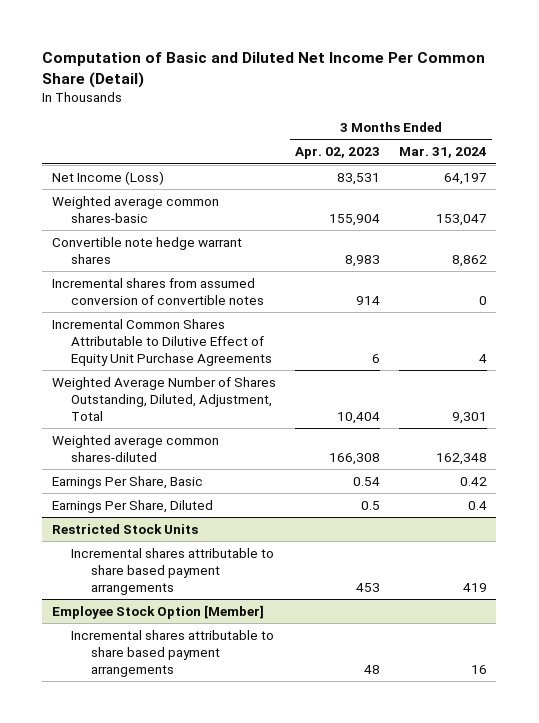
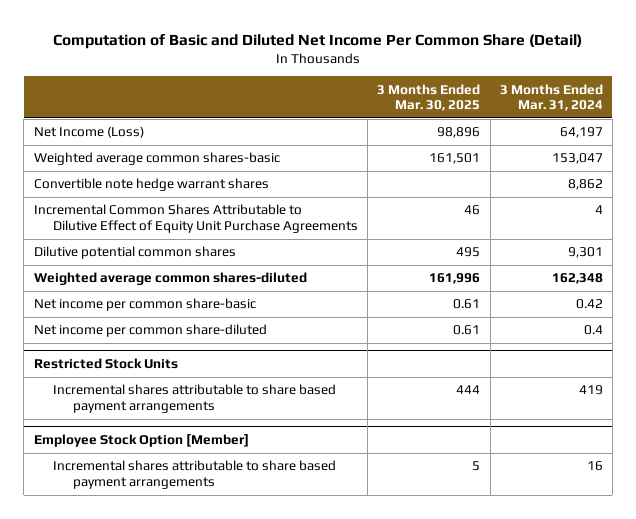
- | 3 Months Ended Apr. 02, 2023 | 3 Months Ended Mar. 31, 2024
+ | 3 Months Ended Mar. 30, 2025 | 3 Months Ended Mar. 31, 2024
- Incremental shares from assumed conversion of convertible notes | 914 | 0
- Weighted Average Number of Shares Outstanding, Diluted, Adjustment, Total | 10,404 | 9,301
+ Dilutive potential common shares | 495 | 9,301
- Earnings Per Share, Basic | 0.54 | 0.42
- Earnings Per Share, Diluted | 0.5 | 0.4
+ Net income per common share-basic | 0.61 | 0.42
+ Net income per common share-diluted | 0.61 | 0.4

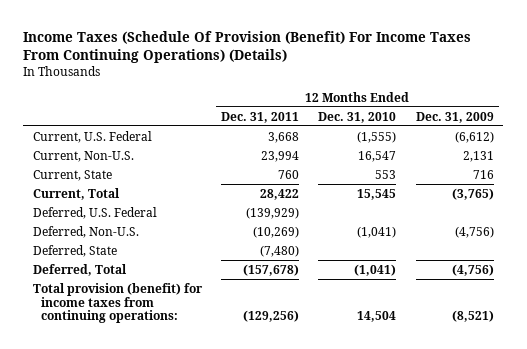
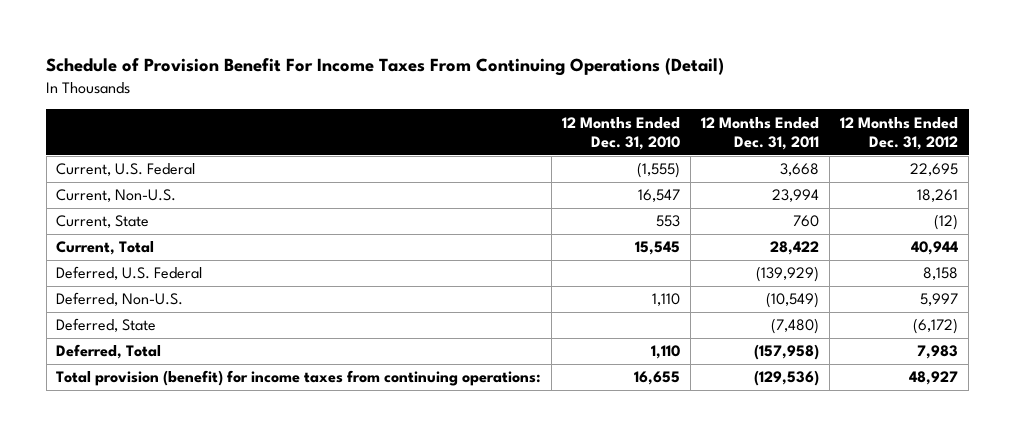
- Income Taxes (Schedule Of Provision (Benefit) For Income Taxes From Continuing Operations) (Details)
+ Schedule of Provision Benefit For Income Taxes From Continuing Operations (Detail)
- | 12 Months Ended Dec. 31, 2011 | 12 Months Ended Dec. 31, 2010 | 12 Months Ended Dec. 31, 2009
+ | 12 Months Ended Dec. 31, 2010 | 12 Months Ended Dec. 31, 2011 | 12 Months Ended Dec. 31, 2012
- Deferred, Non-U.S. | (10,269) | (1,041) | (4,756)
+ Deferred, Non-U.S. | 1,110 | (10,549) | 5,997
- Deferred, Total | (157,678) | (1,041) | (4,756)
- Total provision (benefit) for income taxes from continuing operations: | (129,256) | 14,504 | (8,521)
+ Deferred, Total | 1,110 | (157,958) | 7,983
+ Total provision (benefit) for income taxes from continuing operations: | 16,655 | (129,536) | 48,927

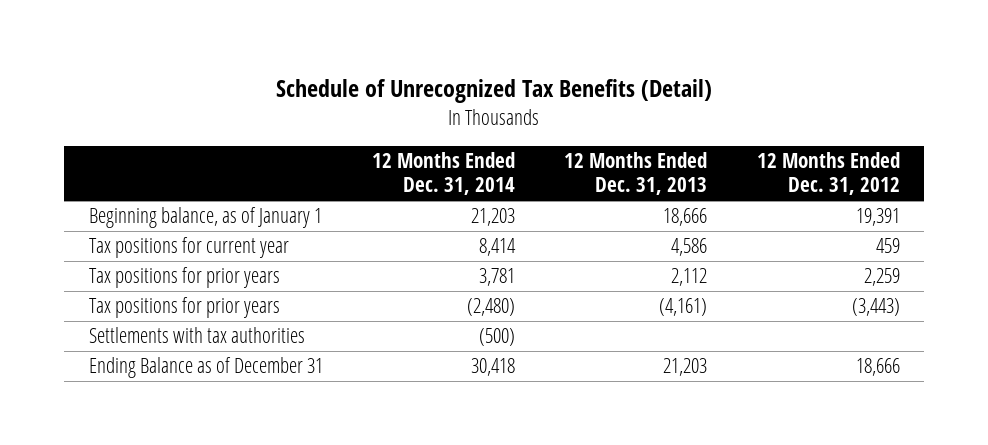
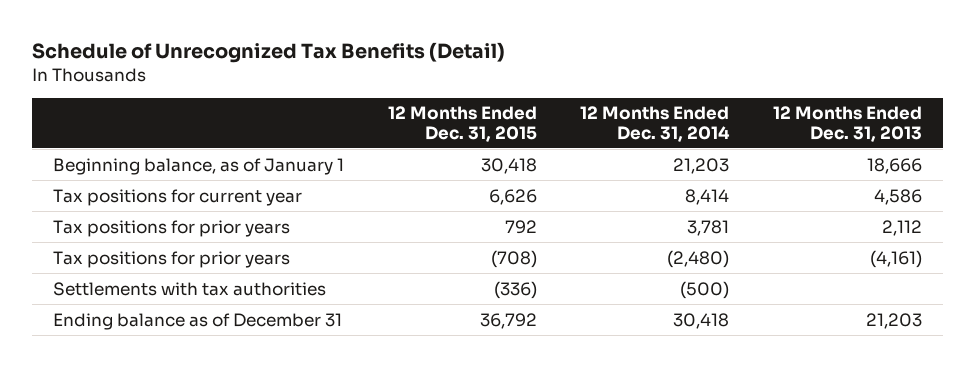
- | 12 Months Ended Dec. 31, 2014 | 12 Months Ended Dec. 31, 2013 | 12 Months Ended Dec. 31, 2012
+ | 12 Months Ended Dec. 31, 2015 | 12 Months Ended Dec. 31, 2014 | 12 Months Ended Dec. 31, 2013
- Ending Balance as of December 31 | 30,418 | 21,203 | 18,666
+ Ending balance as of December 31 | 36,792 | 30,418 | 21,203

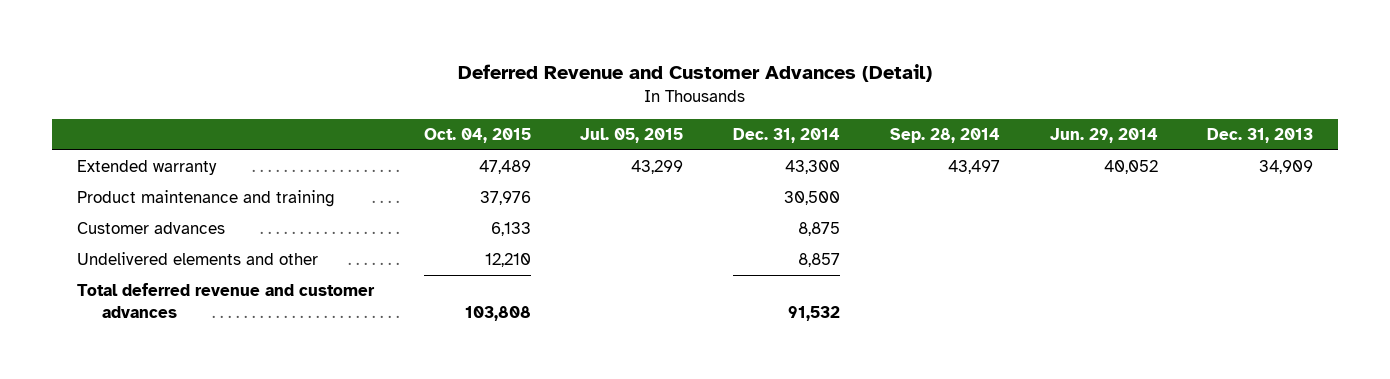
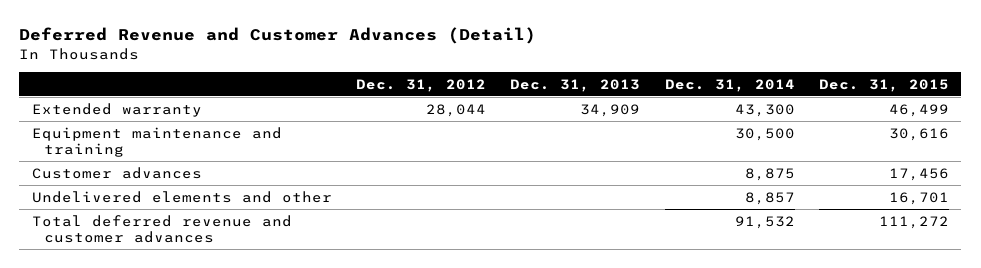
- | Oct. 04, 2015 | Jul. 05, 2015 | Dec. 31, 2014 | Sep. 28, 2014 | Jun. 29, 2014 | Dec. 31, 2013
+ | Dec. 31, 2012 | Dec. 31, 2013 | Dec. 31, 2014 | Dec. 31, 2015
- Product maintenance and training | 37,976 | | 30,500 | | |
+ Equipment maintenance and training | | | 30,500 | 30,616

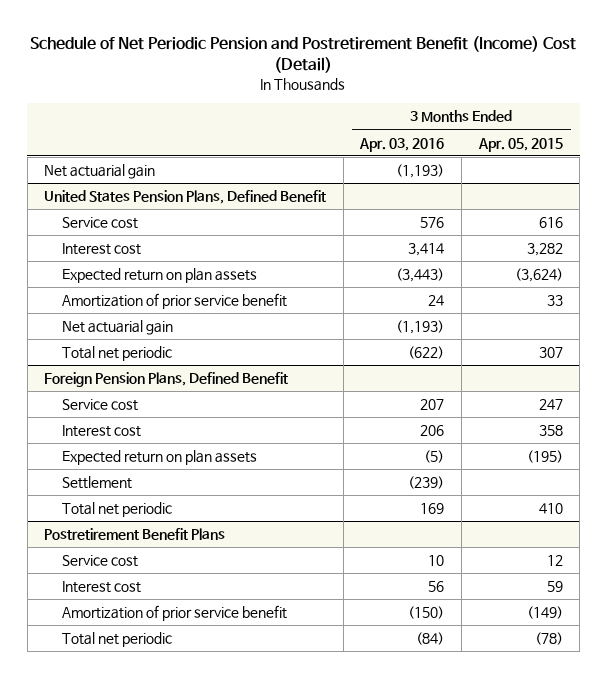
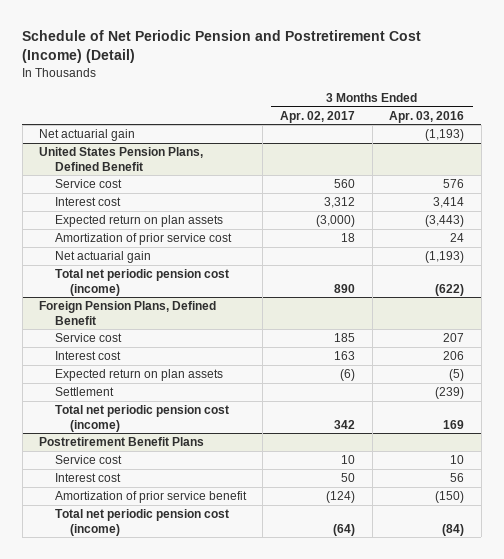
- Schedule of Net Periodic Pension and Postretirement Benefit (Income) Cost (Detail)
+ Schedule of Net Periodic Pension and Postretirement Cost (Income) (Detail)
- | 3 Months Ended Apr. 03, 2016 | 3 Months Ended Apr. 05, 2015
+ | 3 Months Ended Apr. 02, 2017 | 3 Months Ended Apr. 03, 2016
@ United States Pension Plans, Defined Benefit
- Amortization of prior service benefit | 24 | 33
+ Amortization of prior service cost | 18 | 24
- Total net periodic | (622) | 307
+ Total net periodic pension cost (income) | 890 | (622)
@ Foreign Pension Plans, Defined Benefit
- Total net periodic | 169 | 410
+ Total net periodic pension cost (income) | 342 | 169
@ Postretirement Benefit Plans
- Total net periodic | (84) | (78)
+ Total net periodic pension cost (income) | (64) | (84)

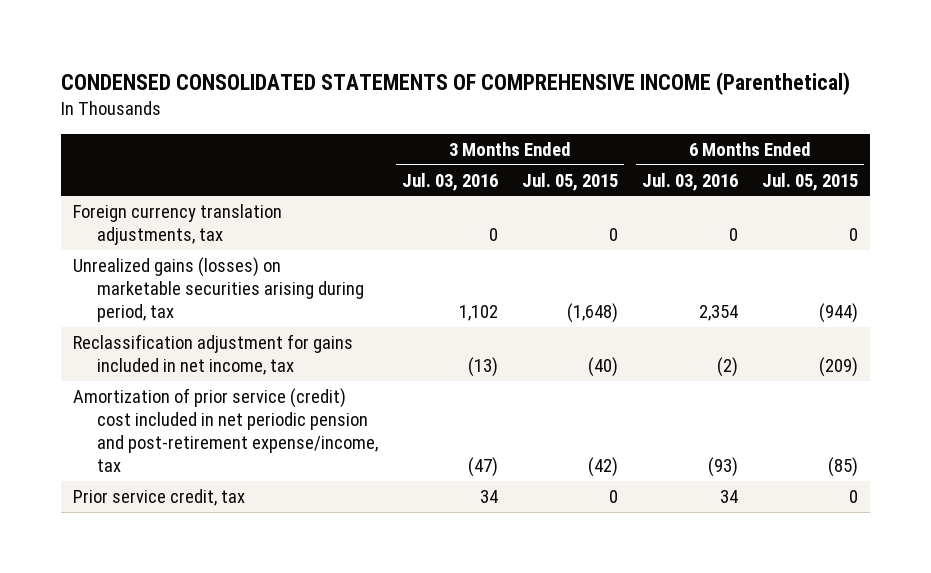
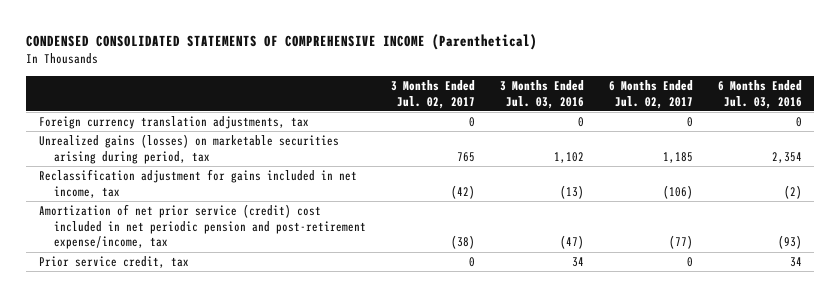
- | 3 Months Ended Jul. 03, 2016 | 3 Months Ended Jul. 05, 2015 | 6 Months Ended Jul. 03, 2016 | 6 Months Ended Jul. 05, 2015
+ | 3 Months Ended Jul. 02, 2017 | 3 Months Ended Jul. 03, 2016 | 6 Months Ended Jul. 02, 2017 | 6 Months Ended Jul. 03, 2016
- Amortization of prior service (credit) cost included in net periodic pension and post-retirement expense/income, tax | (47) | (42) | (93) | (85)
+ Amortization of net prior service (credit) cost included in net periodic pension and post-retirement expense/income, tax | (38) | (47) | (77) | (93)

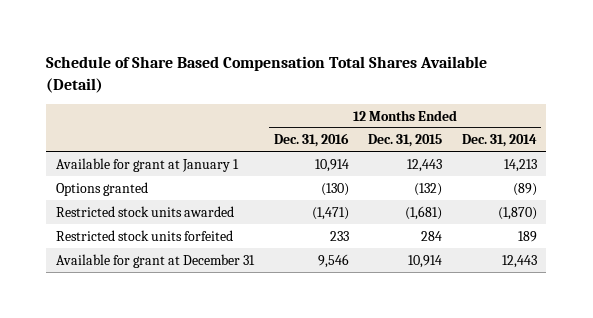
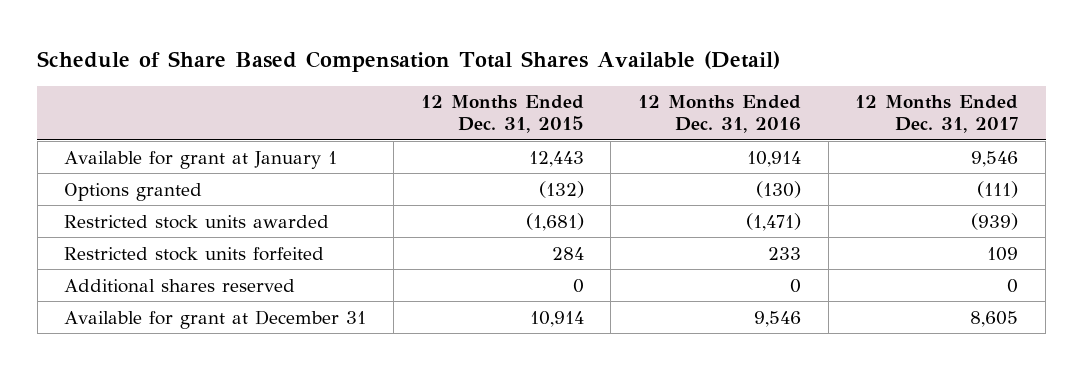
- | 12 Months Ended Dec. 31, 2016 | 12 Months Ended Dec. 31, 2015 | 12 Months Ended Dec. 31, 2014
+ | 12 Months Ended Dec. 31, 2015 | 12 Months Ended Dec. 31, 2016 | 12 Months Ended Dec. 31, 2017
+ Additional shares reserved | 0 | 0 | 0

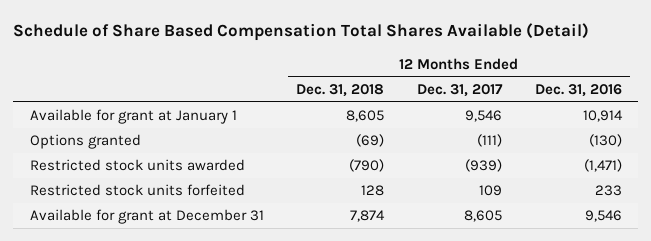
- | 12 Months Ended Dec. 31, 2015 | 12 Months Ended Dec. 31, 2016 | 12 Months Ended Dec. 31, 2017
+ | 12 Months Ended Dec. 31, 2018 | 12 Months Ended Dec. 31, 2017 | 12 Months Ended Dec. 31, 2016
- Additional shares reserved | 0 | 0 | 0

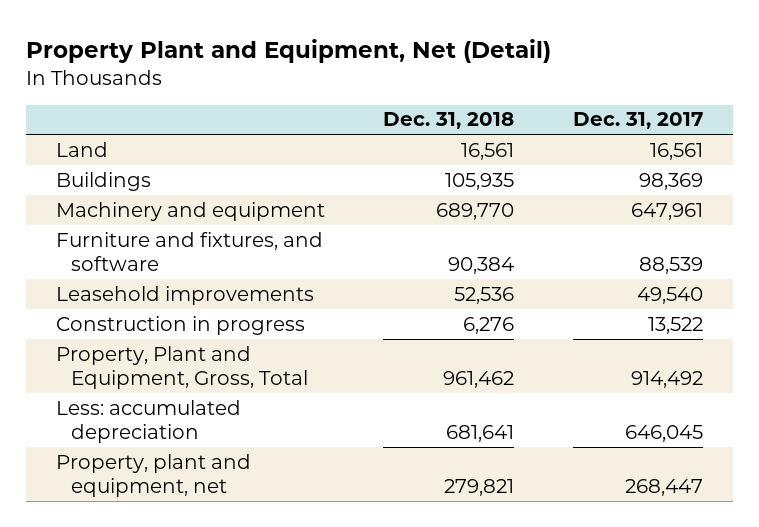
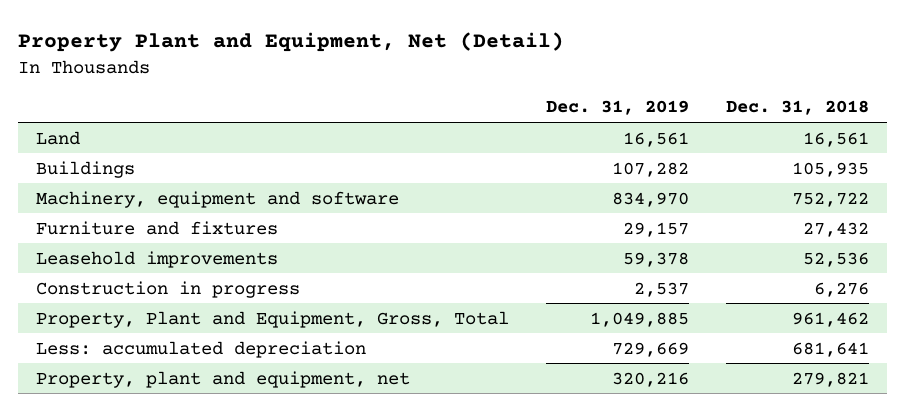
- | Dec. 31, 2018 | Dec. 31, 2017
+ | Dec. 31, 2019 | Dec. 31, 2018
- Machinery and equipment | 689,770 | 647,961
- Furniture and fixtures, and software | 90,384 | 88,539
+ Machinery, equipment and software | 834,970 | 752,722
+ Furniture and fixtures | 29,157 | 27,432

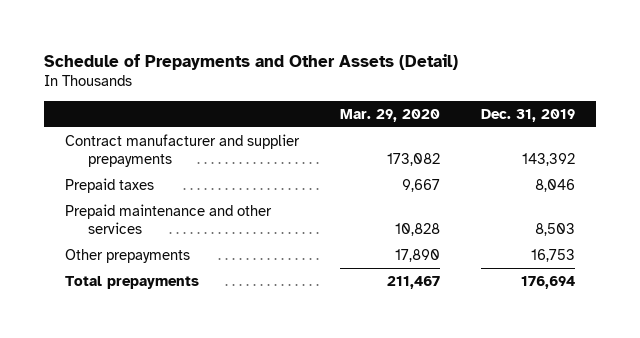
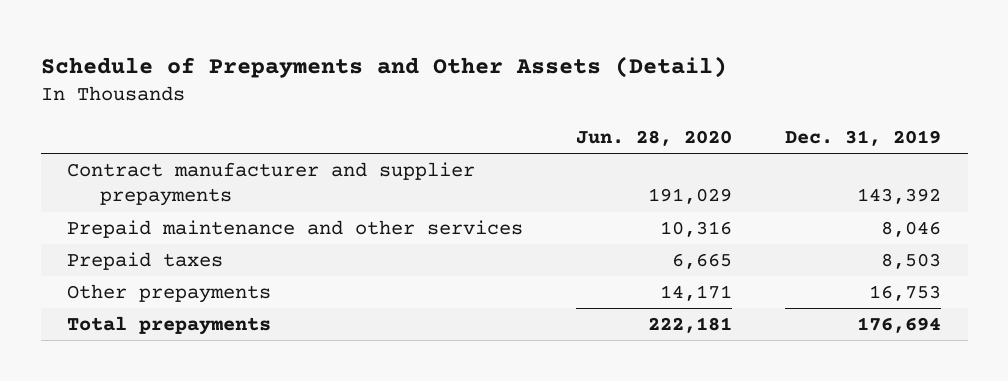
- | Mar. 29, 2020 | Dec. 31, 2019
+ | Jun. 28, 2020 | Dec. 31, 2019
- Prepaid taxes | 9,667 | 8,046
- Prepaid maintenance and other services | 10,828 | 8,503
+ Prepaid maintenance and other services | 10,316 | 8,046
+ Prepaid taxes | 6,665 | 8,503

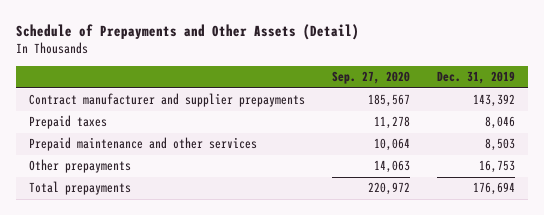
- | Jun. 28, 2020 | Dec. 31, 2019
+ | Sep. 27, 2020 | Dec. 31, 2019
- Prepaid maintenance and other services | 10,316 | 8,046
- Prepaid taxes | 6,665 | 8,503
+ Prepaid taxes | 11,278 | 8,046
+ Prepaid maintenance and other services | 10,064 | 8,503

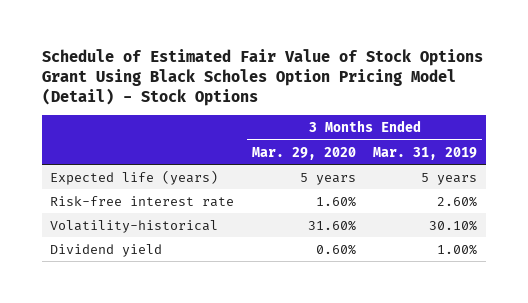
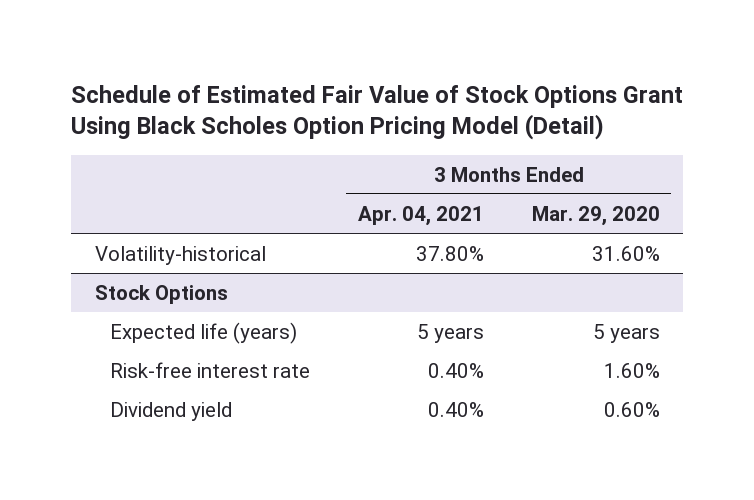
- Schedule of Estimated Fair Value of Stock Options Grant Using Black Scholes Option Pricing Model (Detail) - Stock Options
+ Schedule of Estimated Fair Value of Stock Options Grant Using Black Scholes Option Pricing Model (Detail)
- | 3 Months Ended Mar. 29, 2020 | 3 Months Ended Mar. 31, 2019
+ | 3 Months Ended Apr. 04, 2021 | 3 Months Ended Mar. 29, 2020
moved up: Volatility-historical | 37.80% | 31.60%
+ Stock Options

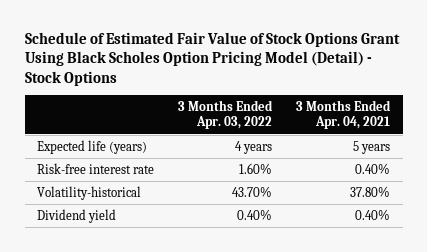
- Schedule of Estimated Fair Value of Stock Options Grant Using Black Scholes Option Pricing Model (Detail)
+ Schedule of Estimated Fair Value of Stock Options Grant Using Black Scholes Option Pricing Model (Detail) - Stock Options
- | 3 Months Ended Apr. 04, 2021 | 3 Months Ended Mar. 29, 2020
+ | 3 Months Ended Apr. 03, 2022 | 3 Months Ended Apr. 04, 2021
- Stock Options
moved down: Volatility-historical | 43.70% | 37.80%

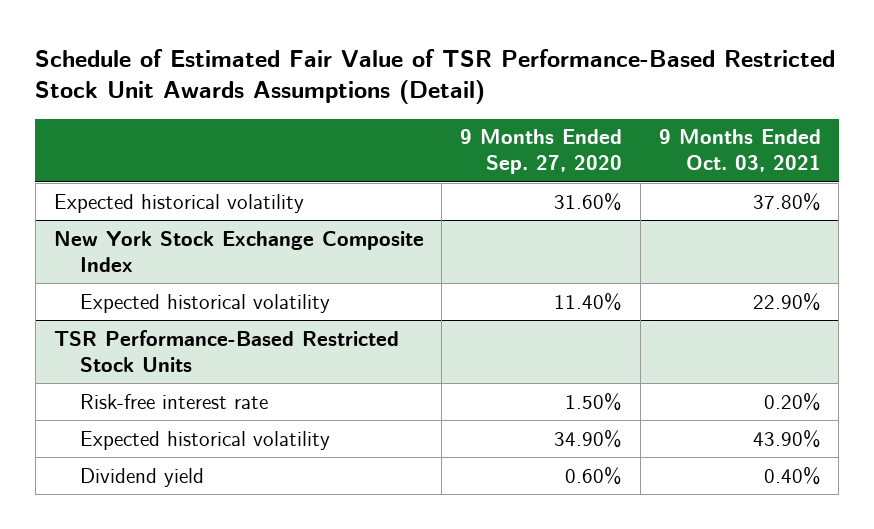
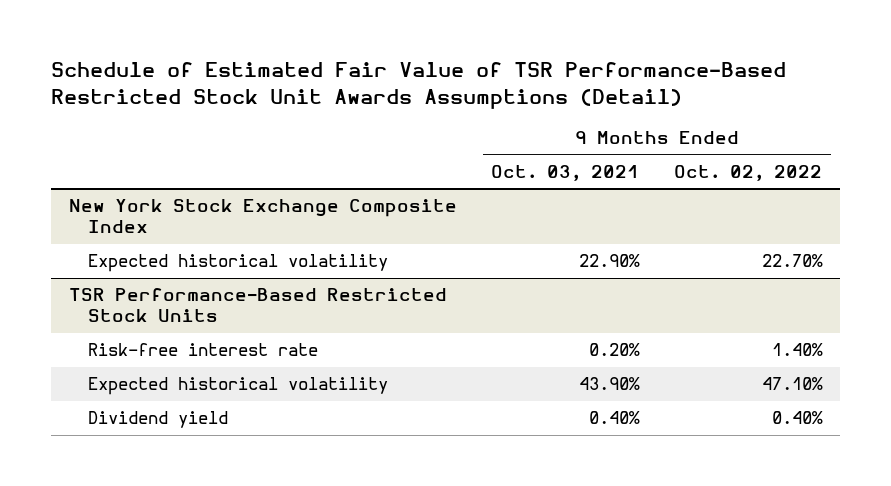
- | 9 Months Ended Sep. 27, 2020 | 9 Months Ended Oct. 03, 2021
+ | 9 Months Ended Oct. 03, 2021 | 9 Months Ended Oct. 02, 2022
- Expected historical volatility | 31.60% | 37.80%

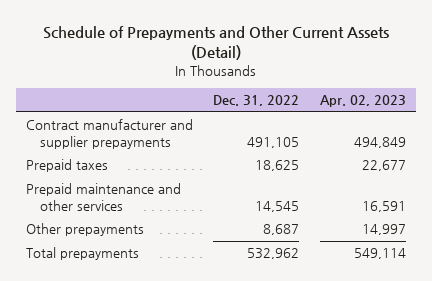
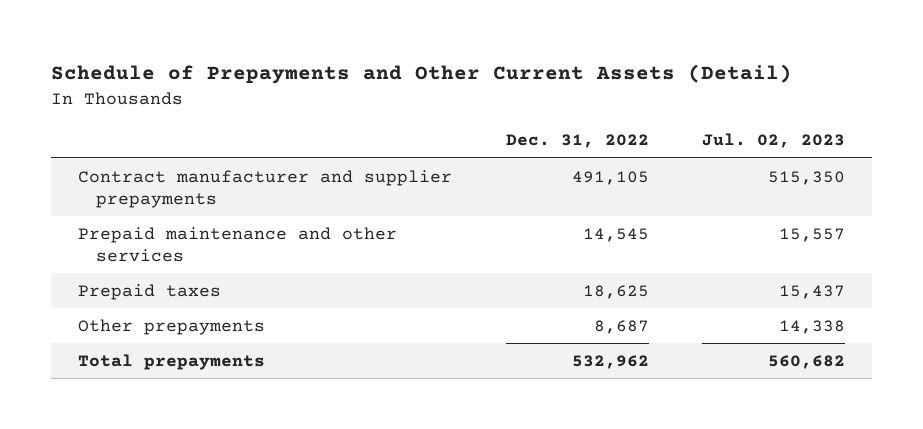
- | Dec. 31, 2022 | Apr. 02, 2023
+ | Dec. 31, 2022 | Jul. 02, 2023
moved down: Prepaid taxes | 18,625 | 15,437

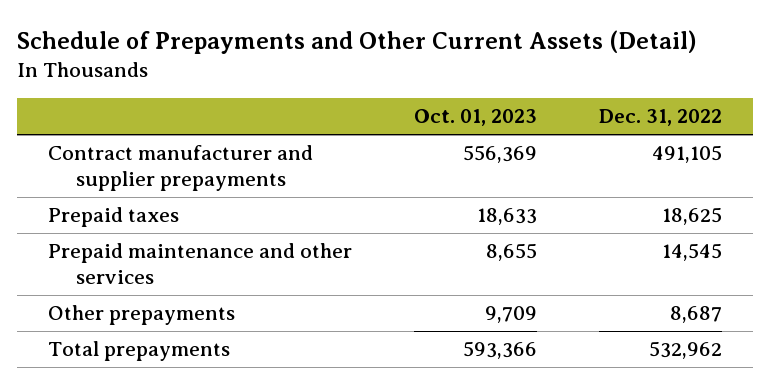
- | Dec. 31, 2022 | Jul. 02, 2023
+ | Oct. 01, 2023 | Dec. 31, 2022
moved down: Prepaid maintenance and other services | 8,655 | 14,545

